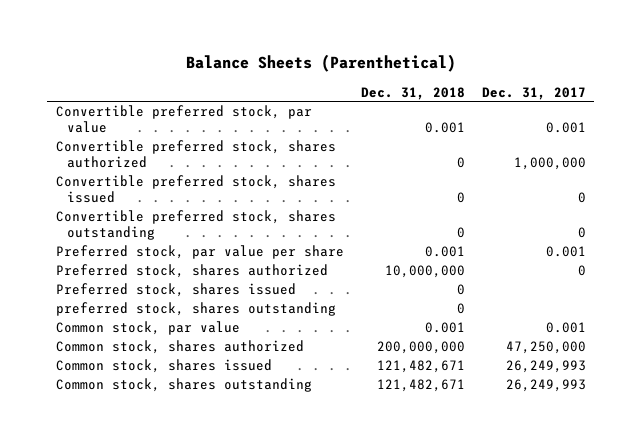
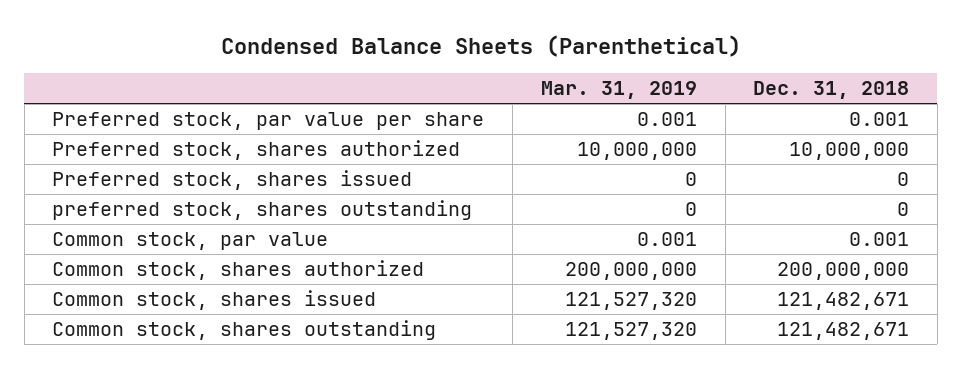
- Balance Sheets (Parenthetical)
+ Condensed Balance Sheets (Parenthetical)
- | Dec. 31, 2018 | Dec. 31, 2017
+ | Mar. 31, 2019 | Dec. 31, 2018
- Convertible preferred stock, par value | 0.001 | 0.001
- Convertible preferred stock, shares authorized | 0 | 1,000,000
- Convertible preferred stock, shares issued | 0 | 0
- Convertible preferred stock, shares outstanding | 0 | 0

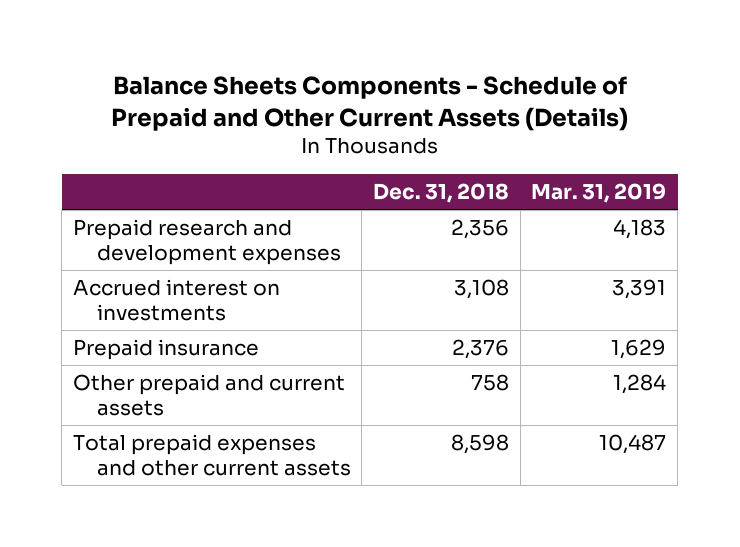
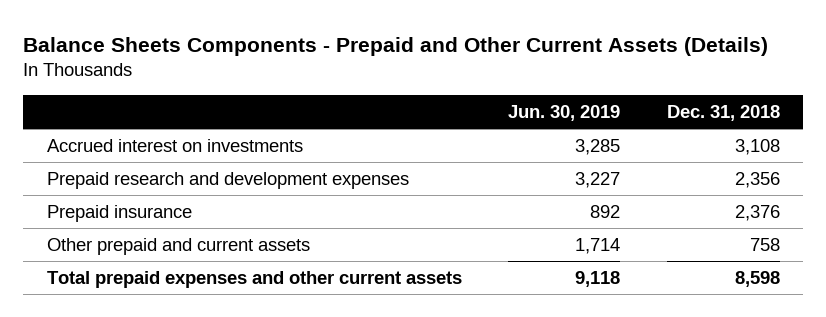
- Balance Sheets Components - Schedule of Prepaid and Other Current Assets (Details)
+ Balance Sheets Components - Prepaid and Other Current Assets (Details)
- | Dec. 31, 2018 | Mar. 31, 2019
+ | Jun. 30, 2019 | Dec. 31, 2018
moved down: Prepaid research and development expenses | 3,227 | 2,356

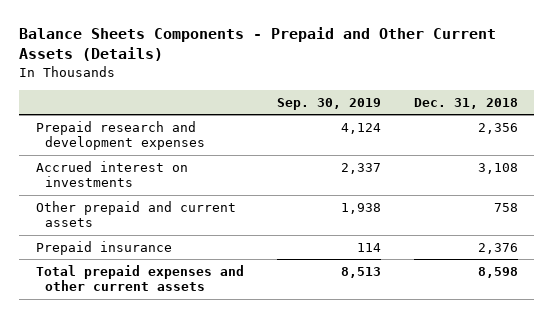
- | Jun. 30, 2019 | Dec. 31, 2018
+ | Sep. 30, 2019 | Dec. 31, 2018
moved down: Accrued interest on investments | 2,337 | 3,108
moved down: Prepaid insurance | 114 | 2,376

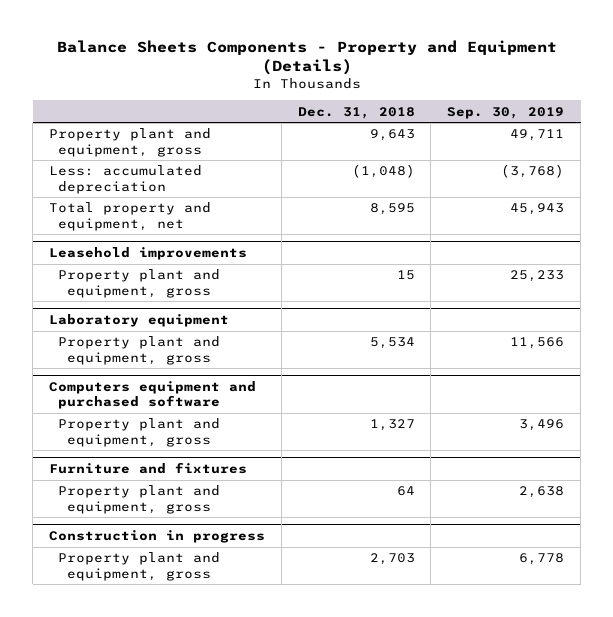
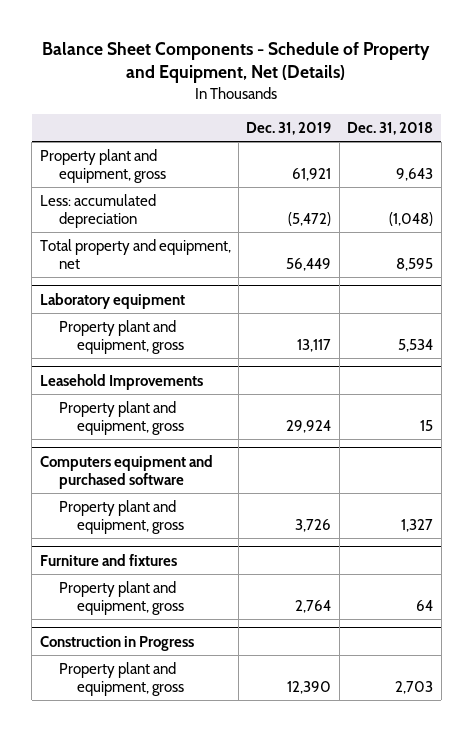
- Balance Sheets Components - Property and Equipment (Details)
+ Balance Sheet Components - Schedule of Property and Equipment, Net (Details)
- | Dec. 31, 2018 | Sep. 30, 2019
+ | Dec. 31, 2019 | Dec. 31, 2018
- Leasehold improvements
- Property plant and equipment, gross | 15 | 25,233
+ Leasehold Improvements
+ Property plant and equipment, gross | 29,924 | 15
- Construction in progress
+ Construction in Progress

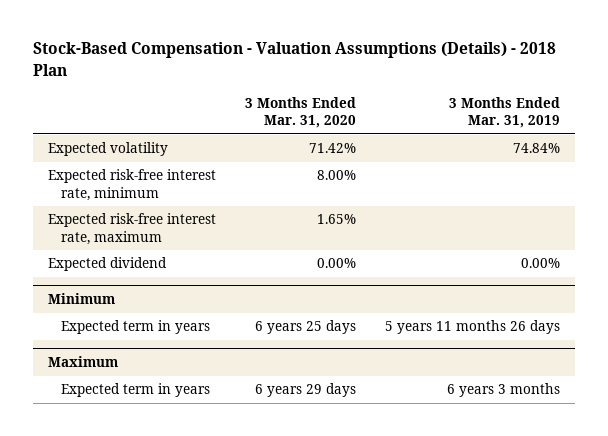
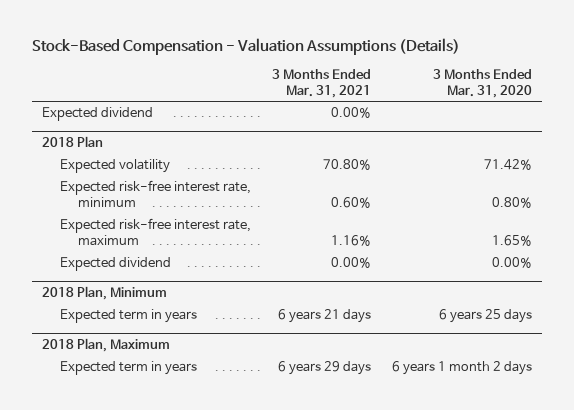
- Stock-Based Compensation - Valuation Assumptions (Details) - 2018 Plan
+ Stock-Based Compensation - Valuation Assumptions (Details)
- | 3 Months Ended Mar. 31, 2020 | 3 Months Ended Mar. 31, 2019
+ | 3 Months Ended Mar. 31, 2021 | 3 Months Ended Mar. 31, 2020
+ Expected dividend | 0.00% |
+ 2018 Plan
- Expected risk-free interest rate, minimum | 8.00% |
+ Expected risk-free interest rate, minimum | 0.60% | 0.80%
- Minimum
+ 2018 Plan, Minimum
- Maximum
- Expected term in years | 6 years 29 days | 6 years 3 months
+ 2018 Plan, Maximum
+ Expected term in years | 6 years 29 days | 6 years 1 month 2 days

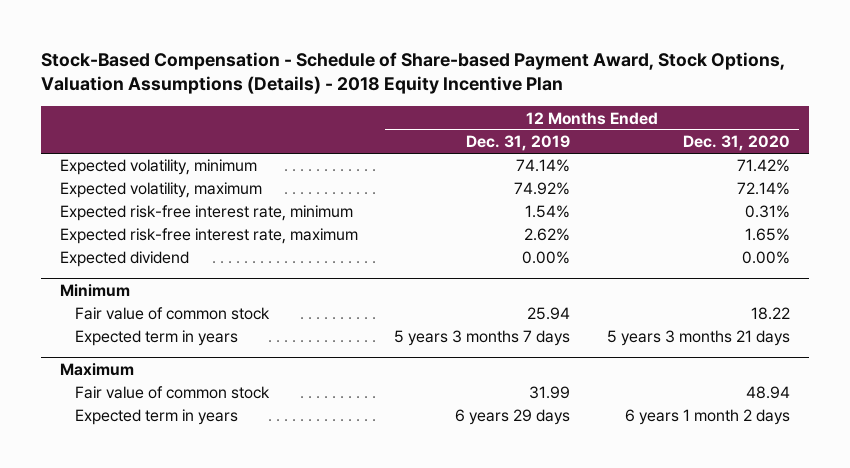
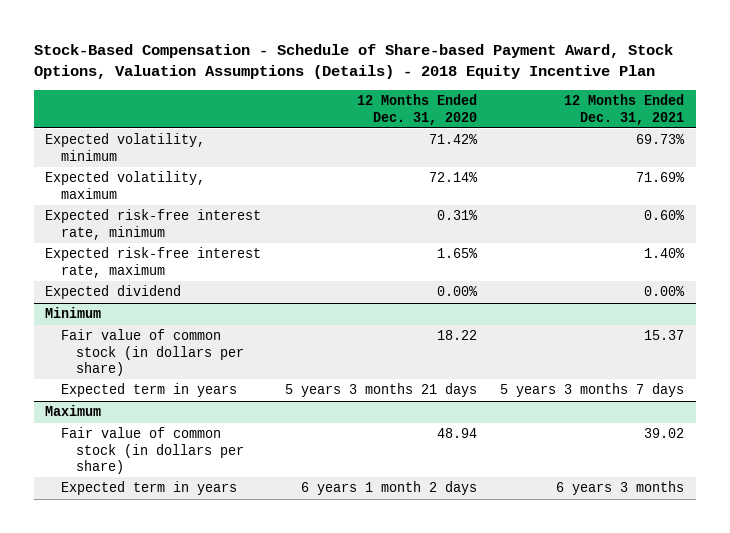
- | 12 Months Ended Dec. 31, 2019 | 12 Months Ended Dec. 31, 2020
+ | 12 Months Ended Dec. 31, 2020 | 12 Months Ended Dec. 31, 2021
@ Minimum
- Fair value of common stock | 25.94 | 18.22
+ Fair value of common stock (in dollars per share) | 18.22 | 15.37
@ Maximum
- Fair value of common stock | 31.99 | 48.94
+ Fair value of common stock (in dollars per share) | 48.94 | 39.02

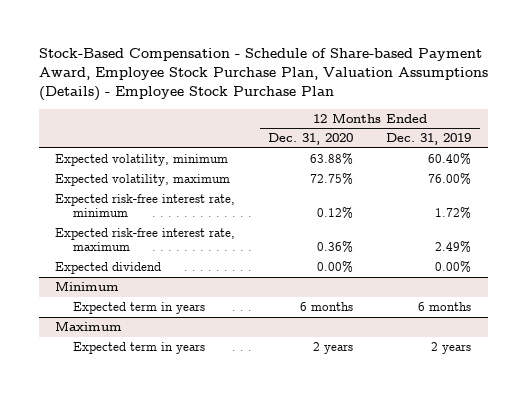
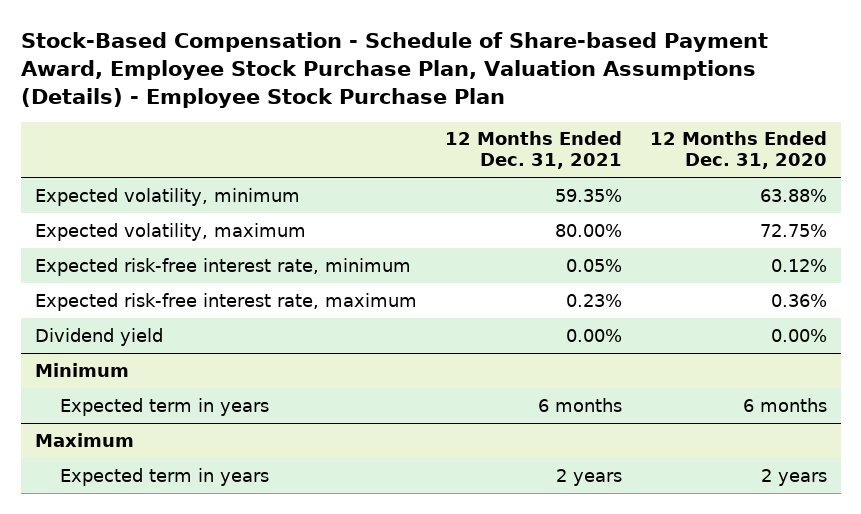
- | 12 Months Ended Dec. 31, 2020 | 12 Months Ended Dec. 31, 2019
+ | 12 Months Ended Dec. 31, 2021 | 12 Months Ended Dec. 31, 2020
- Expected dividend | 0.00% | 0.00%
+ Dividend yield | 0.00% | 0.00%

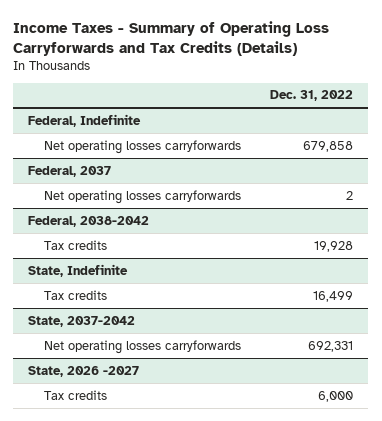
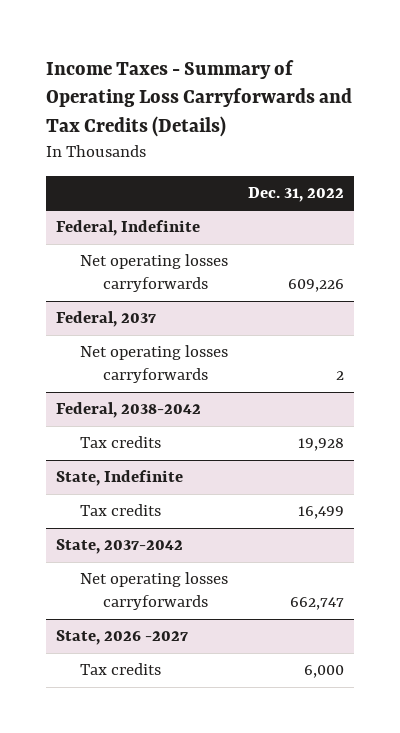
@ Federal, Indefinite
- Net operating losses carryforwards | 679,858
+ Net operating losses carryforwards | 609,226
@ State, 2037-2042
- Net operating losses carryforwards | 692,331
+ Net operating losses carryforwards | 662,747

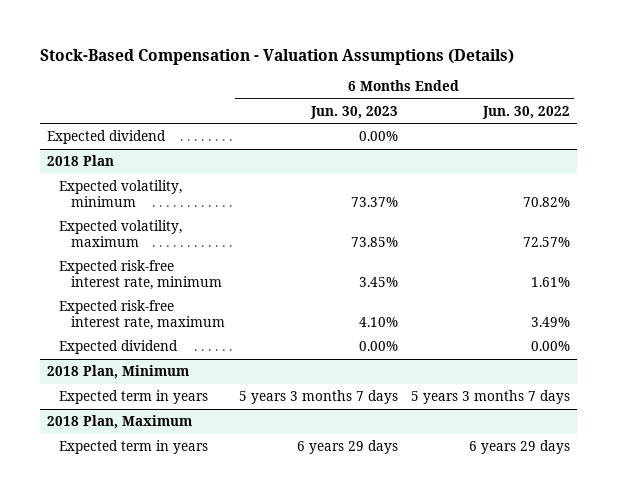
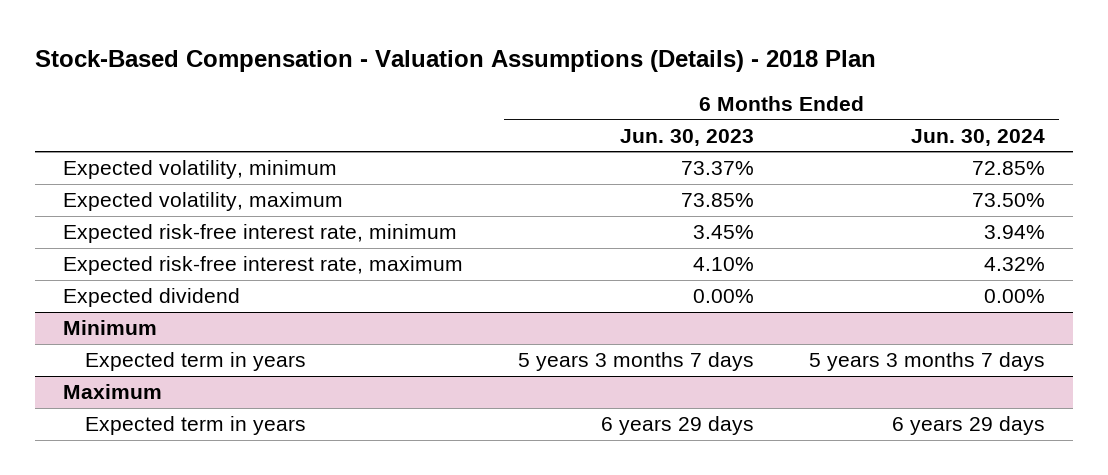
- Stock-Based Compensation - Valuation Assumptions (Details)
+ Stock-Based Compensation - Valuation Assumptions (Details) - 2018 Plan
- | 6 Months Ended Jun. 30, 2023 | 6 Months Ended Jun. 30, 2022
+ | 6 Months Ended Jun. 30, 2023 | 6 Months Ended Jun. 30, 2024
- Expected dividend | 0.00% |
- 2018 Plan
- 2018 Plan, Minimum
+ Minimum
- 2018 Plan, Maximum
+ Maximum

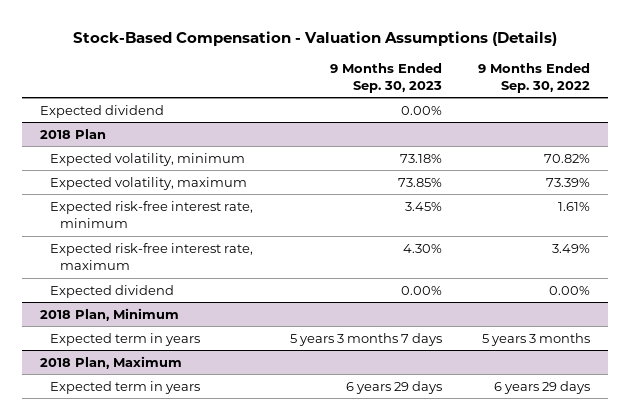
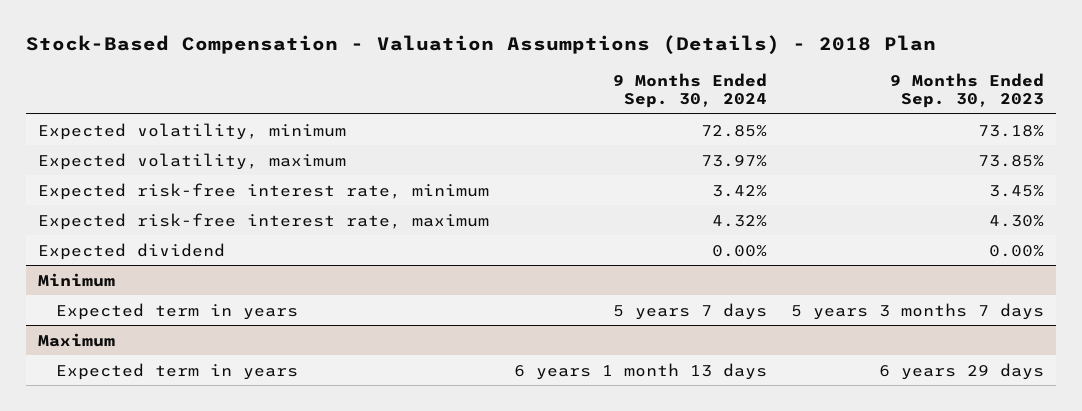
- Stock-Based Compensation - Valuation Assumptions (Details)
+ Stock-Based Compensation - Valuation Assumptions (Details) - 2018 Plan
- | 9 Months Ended Sep. 30, 2023 | 9 Months Ended Sep. 30, 2022
+ | 9 Months Ended Sep. 30, 2024 | 9 Months Ended Sep. 30, 2023
- Expected dividend | 0.00% |
- 2018 Plan
- 2018 Plan, Minimum
+ Minimum
- 2018 Plan, Maximum
+ Maximum

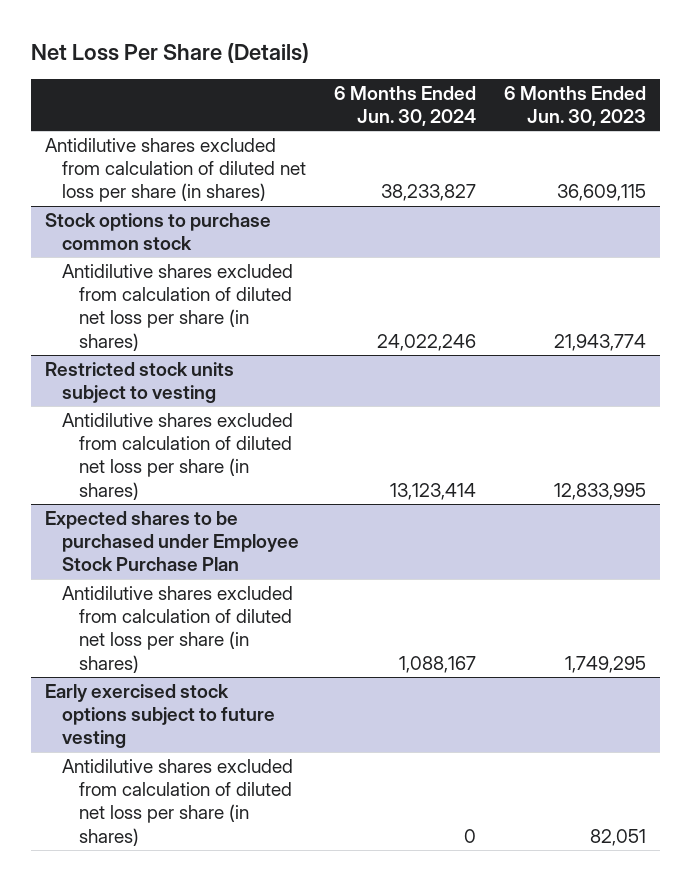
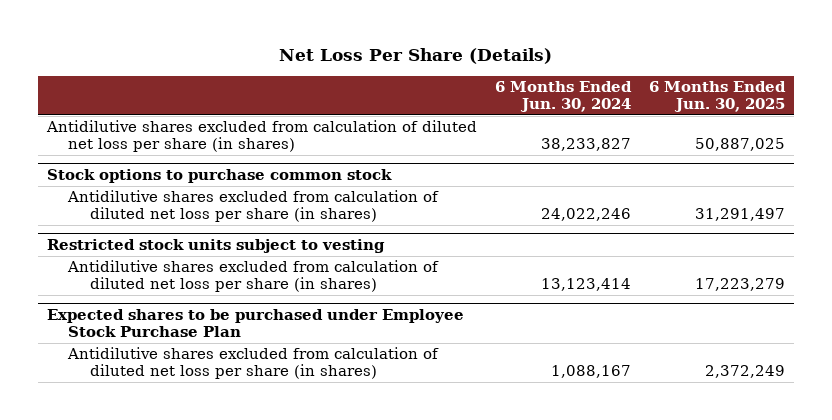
- | 6 Months Ended Jun. 30, 2024 | 6 Months Ended Jun. 30, 2023
+ | 6 Months Ended Jun. 30, 2024 | 6 Months Ended Jun. 30, 2025
- Early exercised stock options subject to future vesting
- Antidilutive shares excluded from calculation of diluted net loss per share (in shares) | 0 | 82,051

